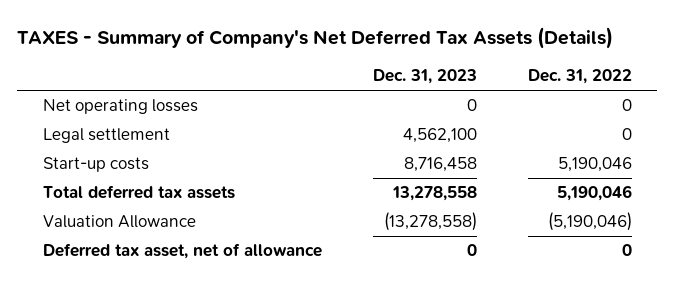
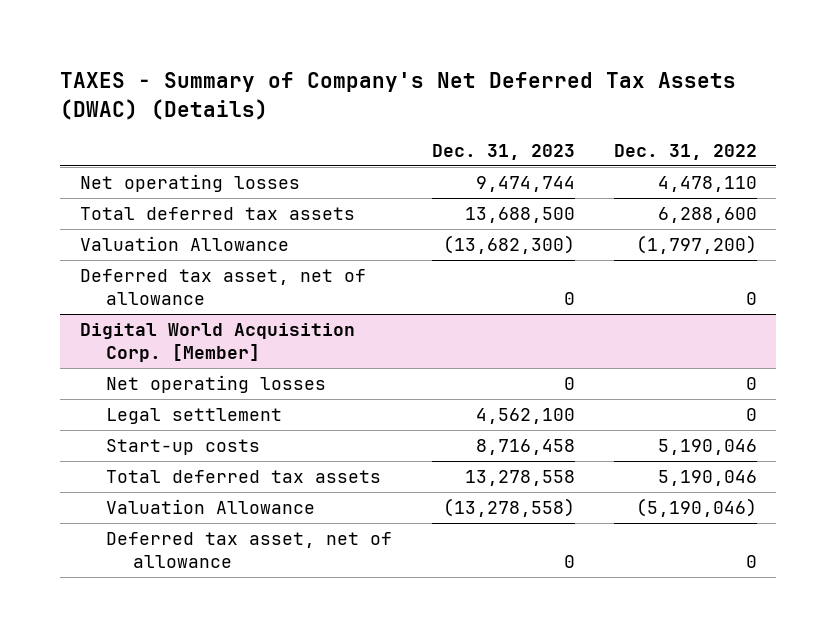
- TAXES - Summary of Company's Net Deferred Tax Assets (Details)
+ TAXES - Summary of Company's Net Deferred Tax Assets (DWAC) (Details)
+ Net operating losses | 9,474,744 | 4,478,110
+ Total deferred tax assets | 13,688,500 | 6,288,600
+ Valuation Allowance | (13,682,300) | (1,797,200)
+ Deferred tax asset, net of allowance | 0 | 0
+ Digital World Acquisition Corp. [Member]

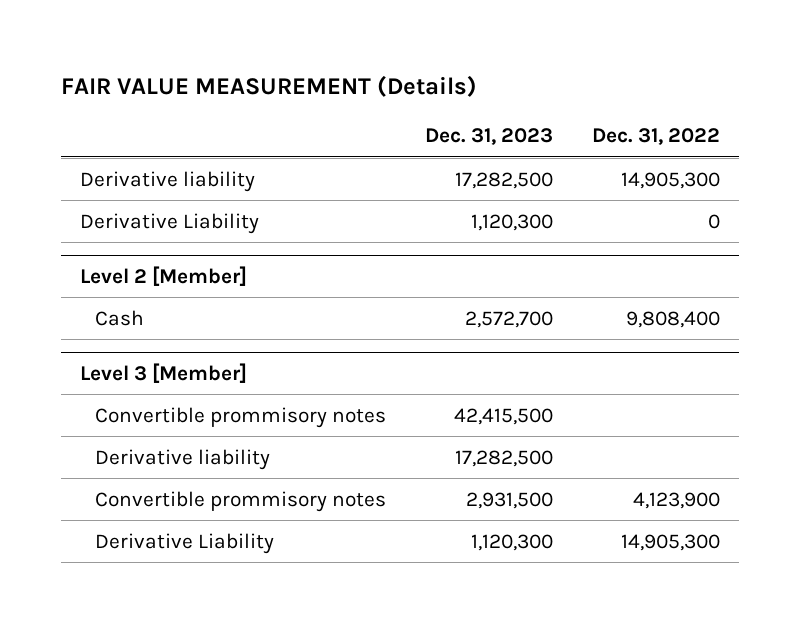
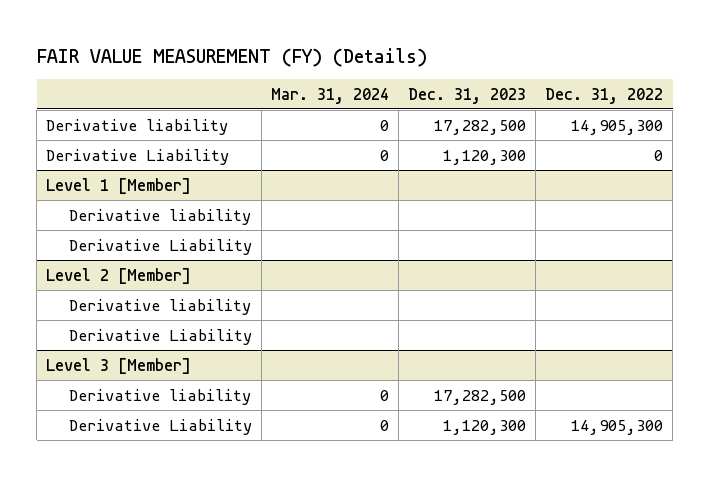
- FAIR VALUE MEASUREMENT (Details)
+ FAIR VALUE MEASUREMENT (FY) (Details)
- | Dec. 31, 2023 | Dec. 31, 2022
+ | Mar. 31, 2024 | Dec. 31, 2023 | Dec. 31, 2022
+ Level 1 [Member]
+ Derivative liability
+ Derivative Liability
@ Level 2 [Member]
- Cash | 2,572,700 | 9,808,400
+ Derivative liability
+ Derivative Liability
@ Level 3 [Member]
- Convertible prommisory notes | 42,415,500 |
- Convertible prommisory notes | 2,931,500 | 4,123,900

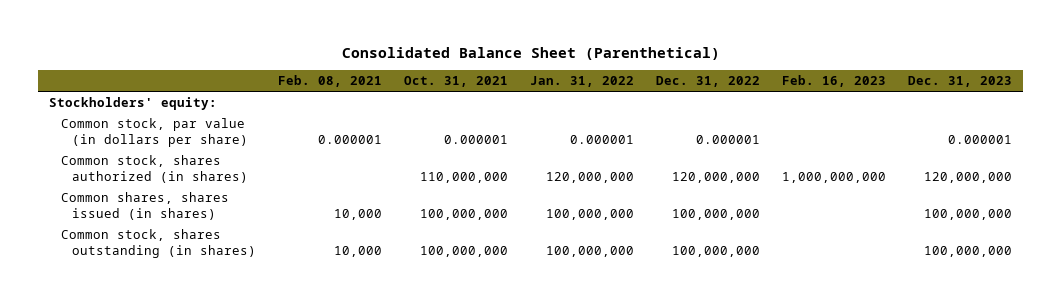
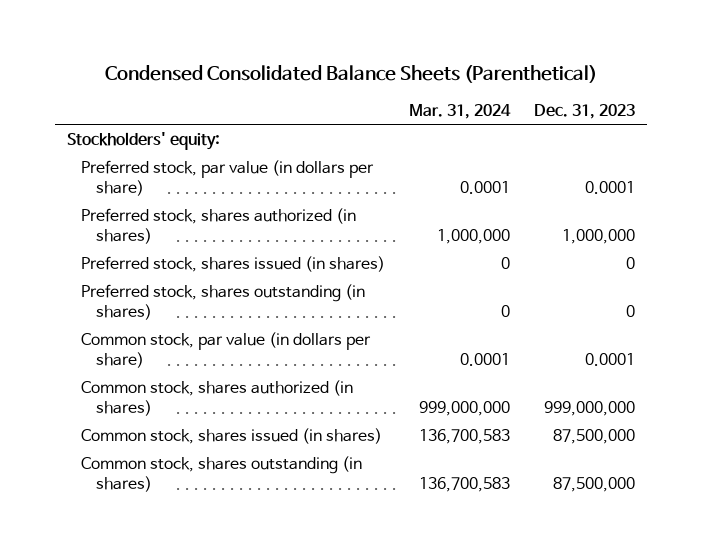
- Consolidated Balance Sheet (Parenthetical)
+ Condensed Consolidated Balance Sheets (Parenthetical)
- | Feb. 08, 2021 | Oct. 31, 2021 | Jan. 31, 2022 | Dec. 31, 2022 | Feb. 16, 2023 | Dec. 31, 2023
+ | Mar. 31, 2024 | Dec. 31, 2023
- Common stock, par value (in dollars per share) | 0.000001 | 0.000001 | 0.000001 | 0.000001 | | 0.000001
- Common stock, shares authorized (in shares) | | 110,000,000 | 120,000,000 | 120,000,000 | 1,000,000,000 | 120,000,000
- Common shares, shares issued (in shares) | 10,000 | 100,000,000 | 100,000,000 | 100,000,000 | | 100,000,000
- Common stock, shares outstanding (in shares) | 10,000 | 100,000,000 | 100,000,000 | 100,000,000 | | 100,000,000
+ Preferred stock, par value (in dollars per share) | 0.0001 | 0.0001
+ Preferred stock, shares authorized (in shares) | 1,000,000 | 1,000,000
+ Preferred stock, shares issued (in shares) | 0 | 0
+ Preferred stock, shares outstanding (in shares) | 0 | 0
+ Common stock, par value (in dollars per share) | 0.0001 | 0.0001
+ Common stock, shares authorized (in shares) | 999,000,000 | 999,000,000
+ Common stock, shares issued (in shares) | 136,700,583 | 87,500,000
+ Common stock, shares outstanding (in shares) | 136,700,583 | 87,500,000

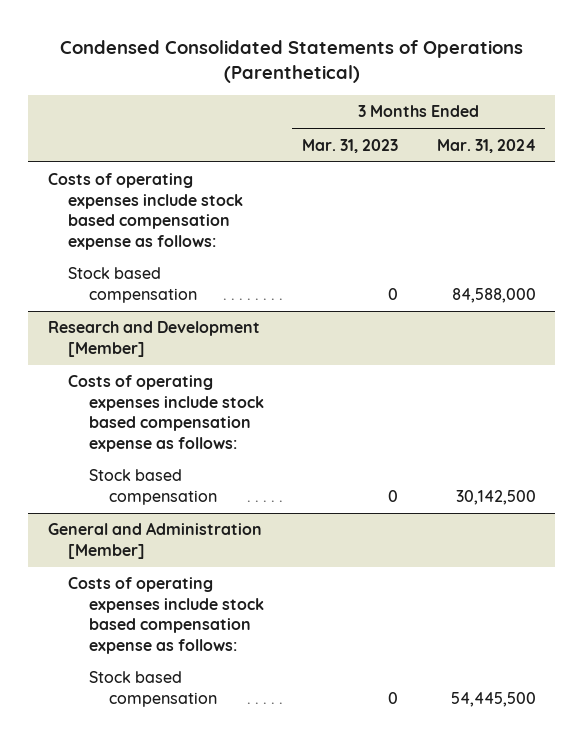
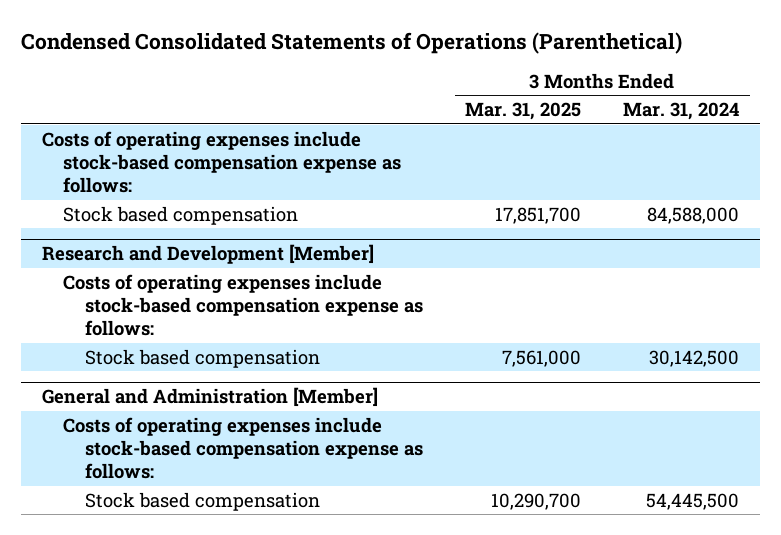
- | 3 Months Ended Mar. 31, 2023 | 3 Months Ended Mar. 31, 2024
+ | 3 Months Ended Mar. 31, 2025 | 3 Months Ended Mar. 31, 2024
- Costs of operating expenses include stock based compensation expense as follows:
+ Costs of operating expenses include stock-based compensation expense as follows:
@ Research and Development [Member]
- Costs of operating expenses include stock based compensation expense as follows:
+ Costs of operating expenses include stock-based compensation expense as follows:
@ General and Administration [Member]
- Costs of operating expenses include stock based compensation expense as follows:
+ Costs of operating expenses include stock-based compensation expense as follows:

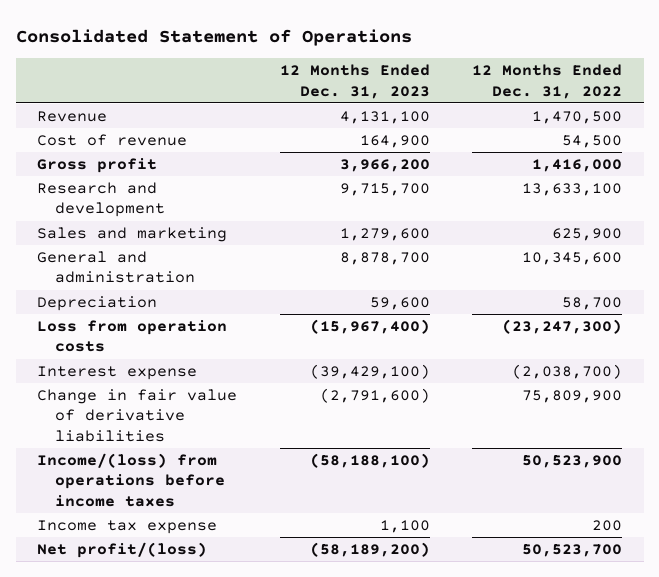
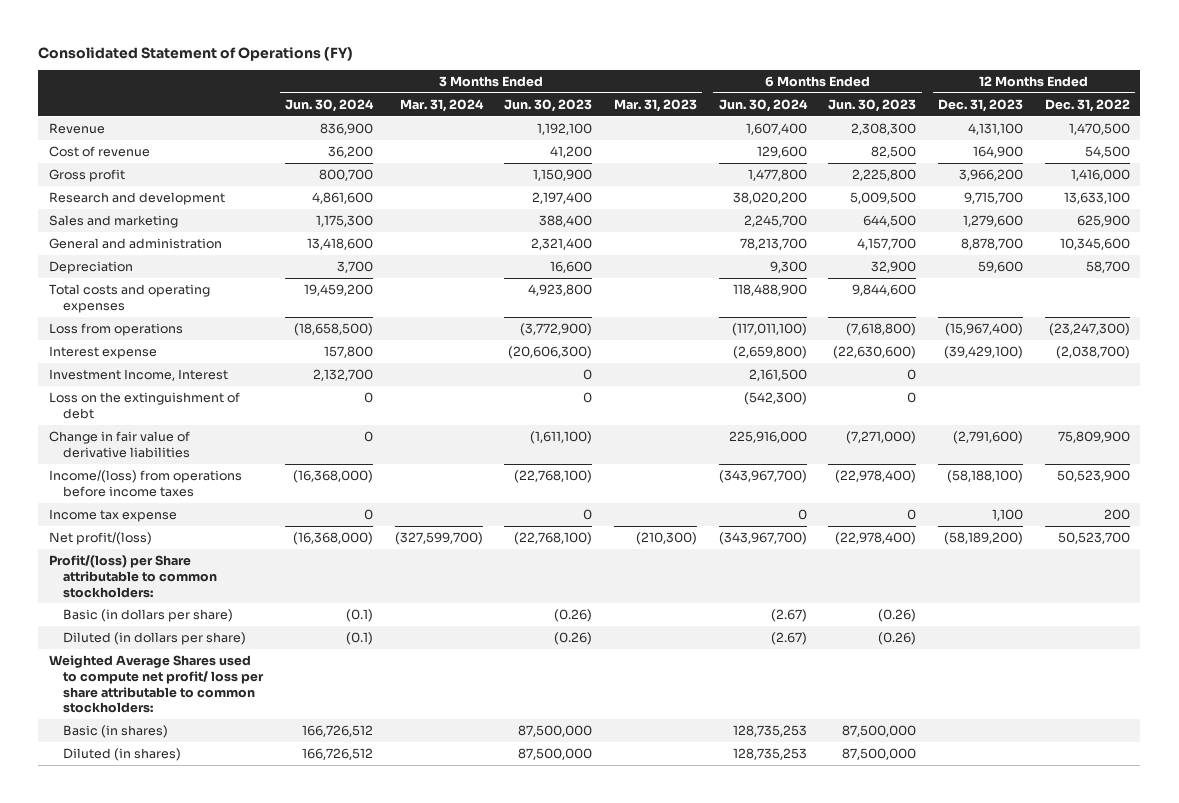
- Consolidated Statement of Operations
+ Consolidated Statement of Operations (FY)
- | 12 Months Ended Dec. 31, 2023 | 12 Months Ended Dec. 31, 2022
+ | 3 Months Ended Jun. 30, 2024 | 3 Months Ended Mar. 31, 2024 | 3 Months Ended Jun. 30, 2023 | 3 Months Ended Mar. 31, 2023 | 6 Months Ended Jun. 30, 2024 | 6 Months Ended Jun. 30, 2023 | 12 Months Ended Dec. 31, 2023 | 12 Months Ended Dec. 31, 2022
- Loss from operation costs | (15,967,400) | (23,247,300)
+ Total costs and operating expenses | 19,459,200 | | 4,923,800 | | 118,488,900 | 9,844,600 | |
+ Loss from operations | (18,658,500) | | (3,772,900) | | (117,011,100) | (7,618,800) | (15,967,400) | (23,247,300)
+ Investment Income, Interest | 2,132,700 | | 0 | | 2,161,500 | 0 | |
+ Loss on the extinguishment of debt | 0 | | 0 | | (542,300) | 0 | |
+ Profit/(loss) per Share attributable to common stockholders:
+ Basic (in dollars per share) | (0.1) | | (0.26) | | (2.67) | (0.26) | |
+ Diluted (in dollars per share) | (0.1) | | (0.26) | | (2.67) | (0.26) | |
+ Weighted Average Shares used to compute net profit/ loss per share attributable to common stockholders:
+ Basic (in shares) | 166,726,512 | | 87,500,000 | | 128,735,253 | 87,500,000 | |
+ Diluted (in shares) | 166,726,512 | | 87,500,000 | | 128,735,253 | 87,500,000 | |

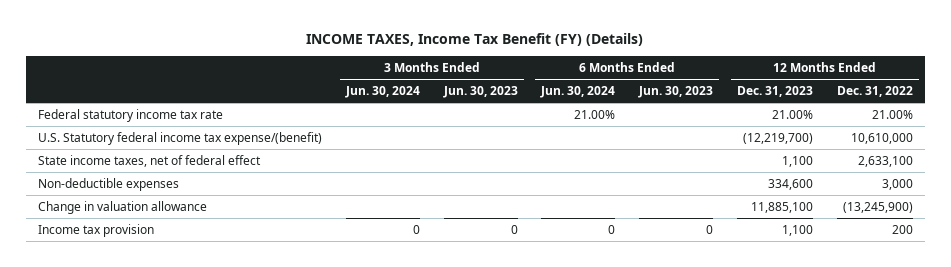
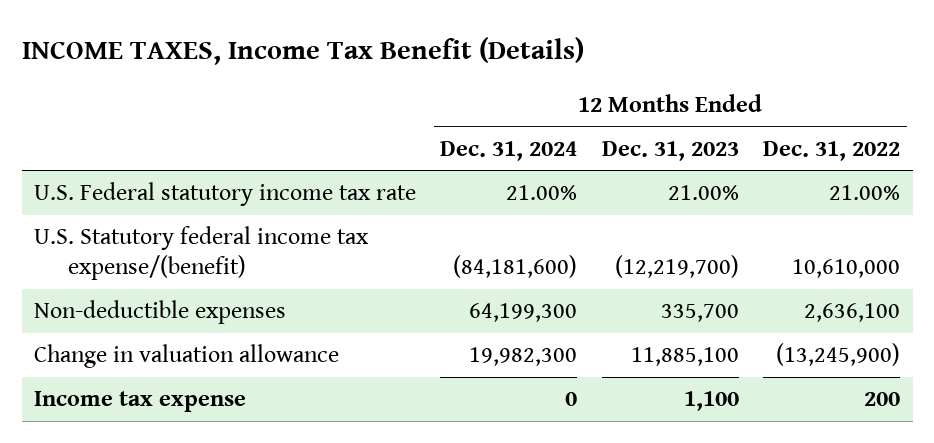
- INCOME TAXES, Income Tax Benefit (FY) (Details)
+ INCOME TAXES, Income Tax Benefit (Details)
- | 3 Months Ended Jun. 30, 2024 | 3 Months Ended Jun. 30, 2023 | 6 Months Ended Jun. 30, 2024 | 6 Months Ended Jun. 30, 2023 | 12 Months Ended Dec. 31, 2023 | 12 Months Ended Dec. 31, 2022
+ | 12 Months Ended Dec. 31, 2024 | 12 Months Ended Dec. 31, 2023 | 12 Months Ended Dec. 31, 2022
- Federal statutory income tax rate | | | 21.00% | | 21.00% | 21.00%
+ U.S. Federal statutory income tax rate | 21.00% | 21.00% | 21.00%
- State income taxes, net of federal effect | | | | | 1,100 | 2,633,100
- Non-deductible expenses | | | | | 334,600 | 3,000
+ Non-deductible expenses | 64,199,300 | 335,700 | 2,636,100
- Income tax provision | 0 | 0 | 0 | 0 | 1,100 | 200
+ Income tax expense | 0 | 1,100 | 200

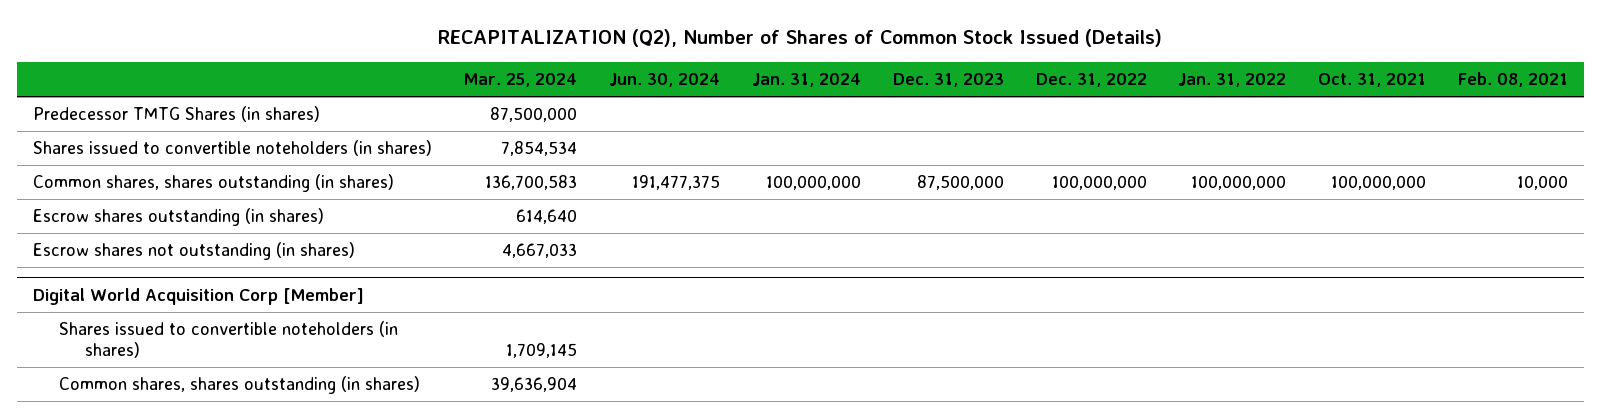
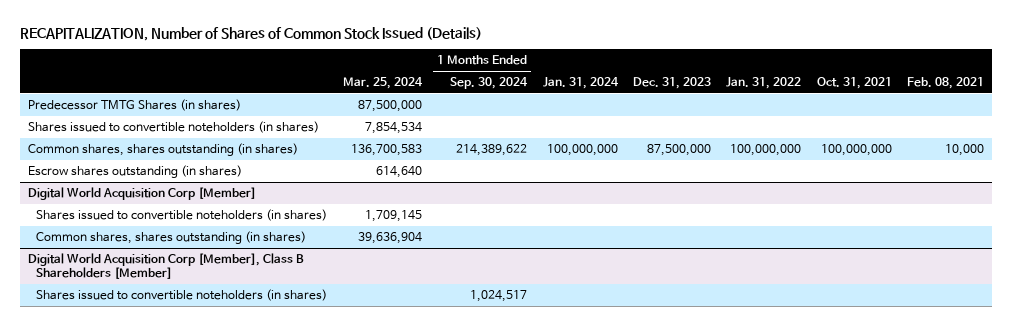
- RECAPITALIZATION (Q2), Number of Shares of Common Stock Issued (Details)
+ RECAPITALIZATION, Number of Shares of Common Stock Issued (Details)
- | Mar. 25, 2024 | Jun. 30, 2024 | Jan. 31, 2024 | Dec. 31, 2023 | Dec. 31, 2022 | Jan. 31, 2022 | Oct. 31, 2021 | Feb. 08, 2021
+ | Mar. 25, 2024 | 1 Months Ended Sep. 30, 2024 | Jan. 31, 2024 | Dec. 31, 2023 | Jan. 31, 2022 | Oct. 31, 2021 | Feb. 08, 2021
- Escrow shares not outstanding (in shares) | 4,667,033 | | | | | | |
+ Digital World Acquisition Corp [Member], Class B Shareholders [Member]
+ Shares issued to convertible noteholders (in shares) | | 1,024,517 | | | | |

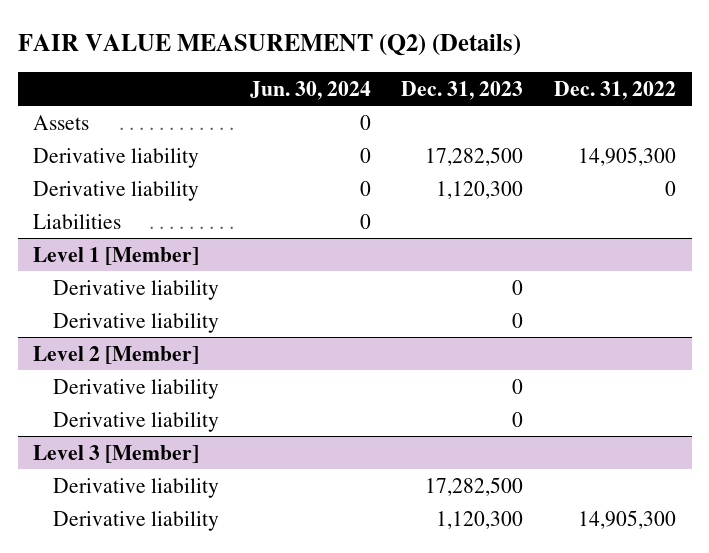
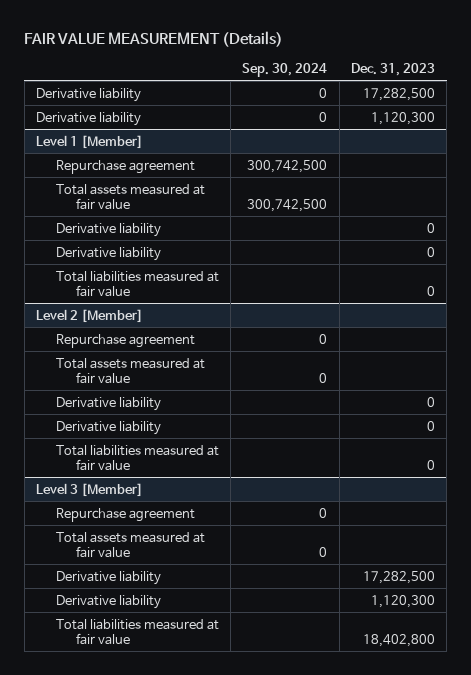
- FAIR VALUE MEASUREMENT (Q2) (Details)
+ FAIR VALUE MEASUREMENT (Details)
- | Jun. 30, 2024 | Dec. 31, 2023 | Dec. 31, 2022
+ | Sep. 30, 2024 | Dec. 31, 2023
- Assets | 0 | |
- Liabilities | 0 | |
@ Level 1 [Member]
+ Repurchase agreement | 300,742,500 |
+ Total assets measured at fair value | 300,742,500 |
+ Total liabilities measured at fair value | | 0
@ Level 2 [Member]
+ Repurchase agreement | 0 |
+ Total assets measured at fair value | 0 |
+ Total liabilities measured at fair value | | 0
@ Level 3 [Member]
+ Repurchase agreement | 0 |
+ Total assets measured at fair value | 0 |
+ Total liabilities measured at fair value | | 18,402,800

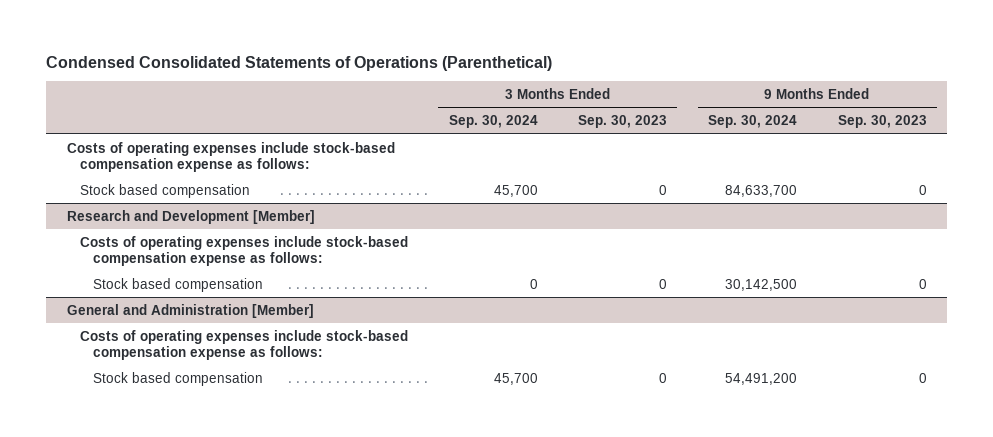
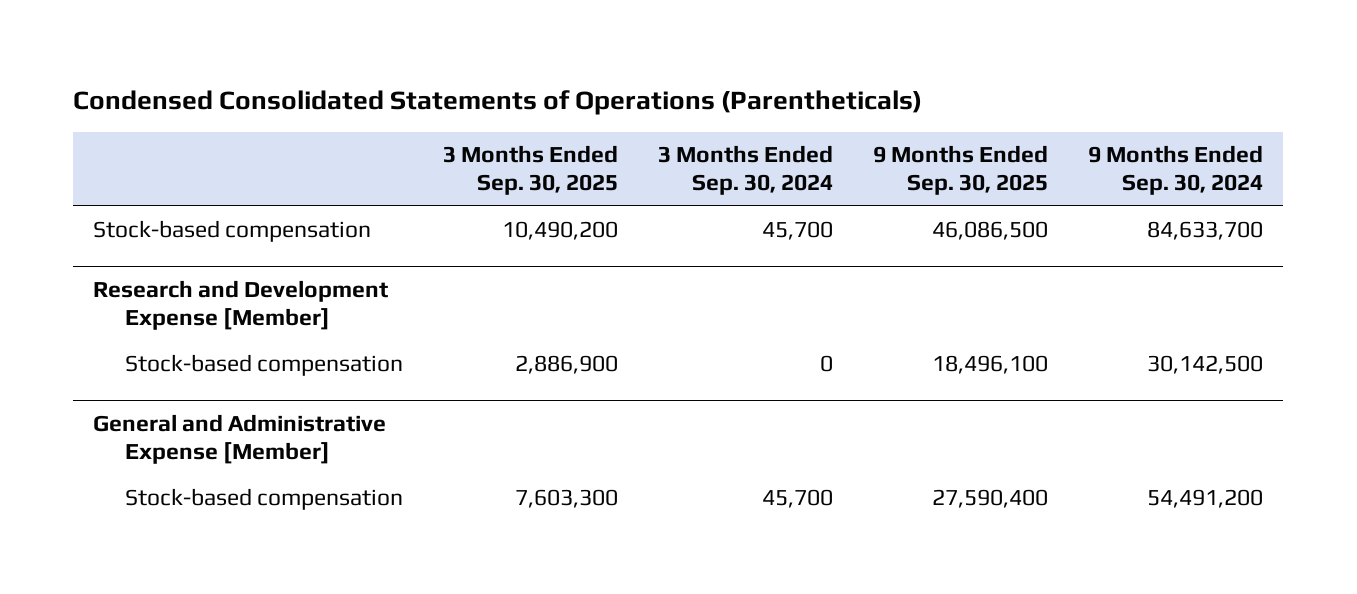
- Condensed Consolidated Statements of Operations (Parenthetical)
+ Condensed Consolidated Statements of Operations (Parentheticals)
- | 3 Months Ended Sep. 30, 2024 | 3 Months Ended Sep. 30, 2023 | 9 Months Ended Sep. 30, 2024 | 9 Months Ended Sep. 30, 2023
+ | 3 Months Ended Sep. 30, 2025 | 3 Months Ended Sep. 30, 2024 | 9 Months Ended Sep. 30, 2025 | 9 Months Ended Sep. 30, 2024
- Costs of operating expenses include stock-based compensation expense as follows:
- Stock based compensation | 45,700 | 0 | 84,633,700 | 0
- Research and Development [Member]
- Costs of operating expenses include stock-based compensation expense as follows:
- Stock based compensation | 0 | 0 | 30,142,500 | 0
- General and Administration [Member]
- Costs of operating expenses include stock-based compensation expense as follows:
- Stock based compensation | 45,700 | 0 | 54,491,200 | 0
+ Stock-based compensation | 10,490,200 | 45,700 | 46,086,500 | 84,633,700
+ Research and Development Expense [Member]
+ Stock-based compensation | 2,886,900 | 0 | 18,496,100 | 30,142,500
+ General and Administrative Expense [Member]
+ Stock-based compensation | 7,603,300 | 45,700 | 27,590,400 | 54,491,200

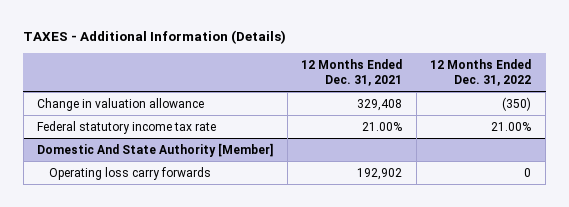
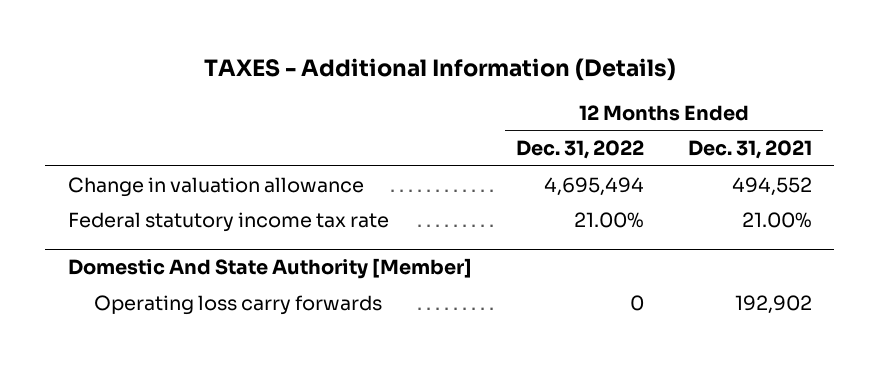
- | 12 Months Ended Dec. 31, 2021 | 12 Months Ended Dec. 31, 2022
+ | 12 Months Ended Dec. 31, 2022 | 12 Months Ended Dec. 31, 2021
- Change in valuation allowance | 329,408 | (350)
+ Change in valuation allowance | 4,695,494 | 494,552

